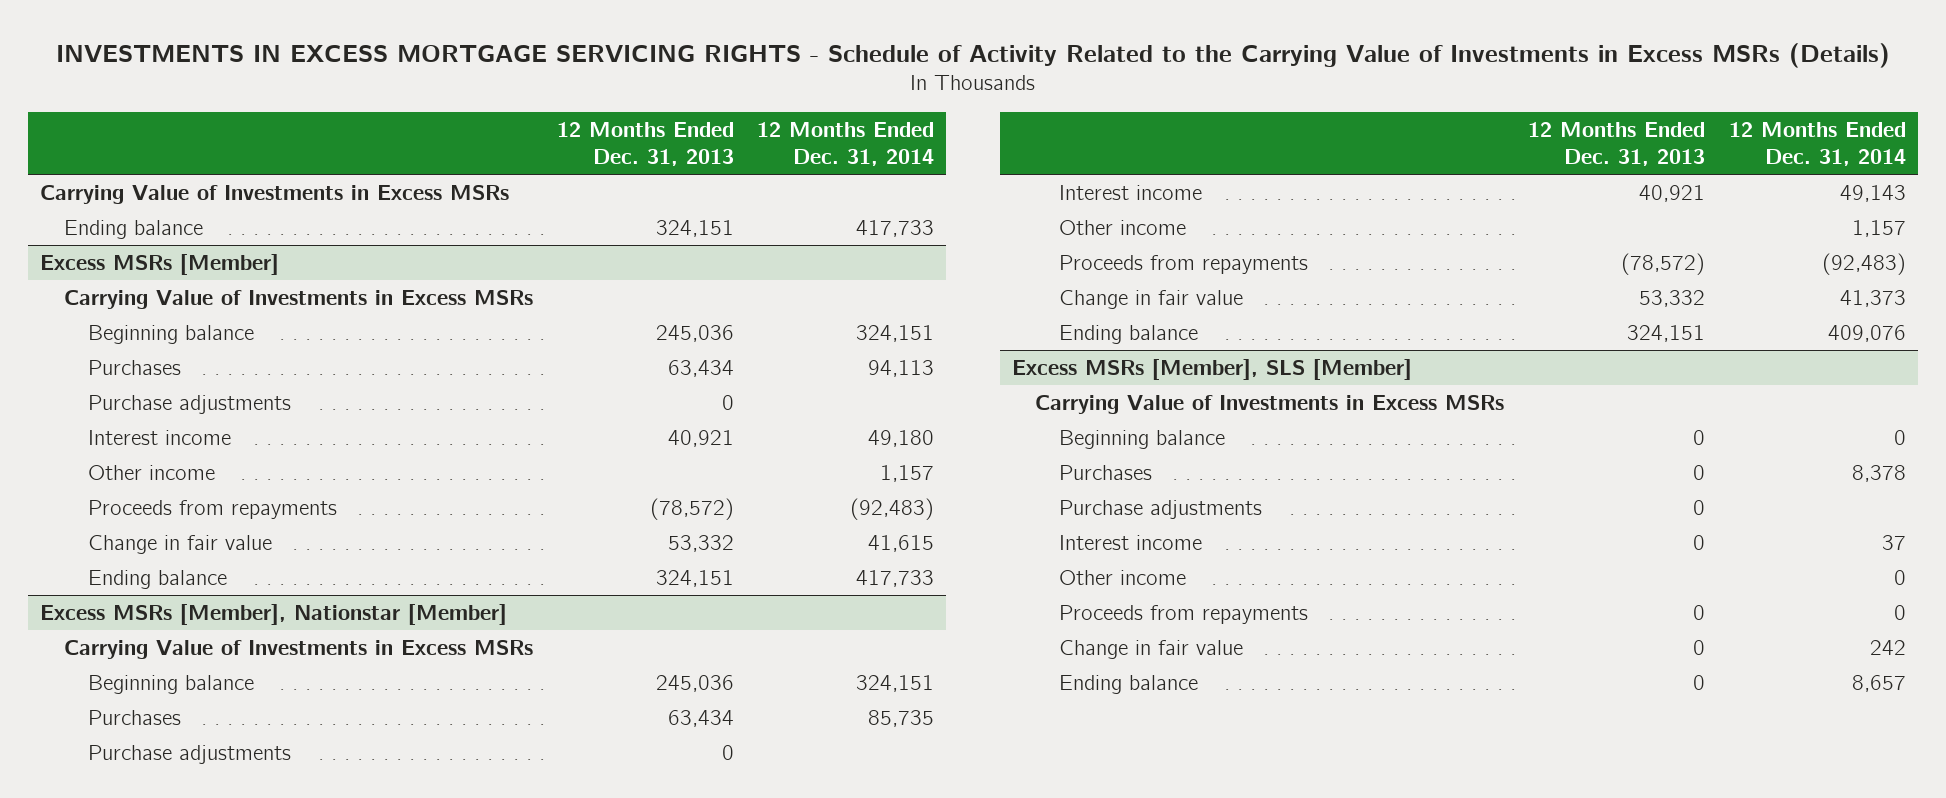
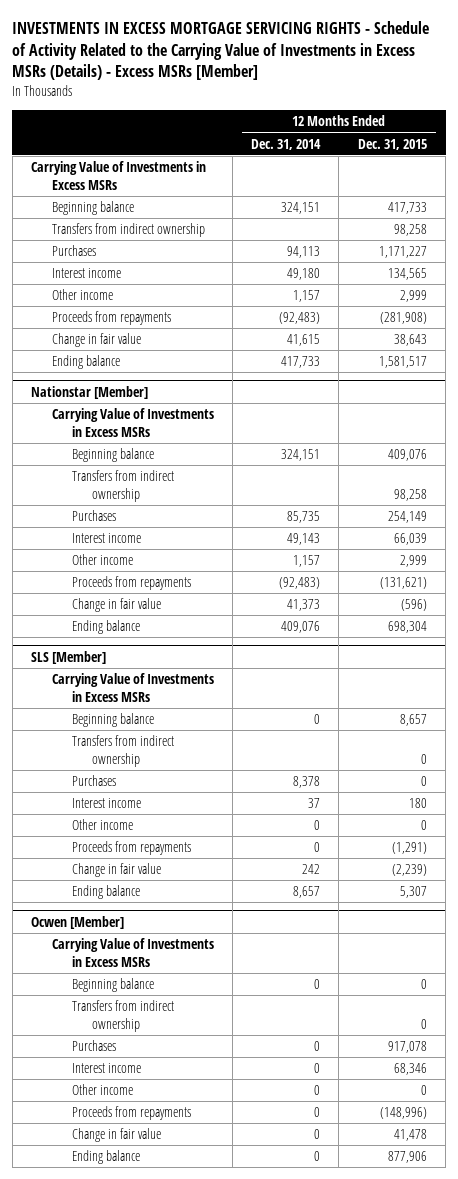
- INVESTMENTS IN EXCESS MORTGAGE SERVICING RIGHTS - Schedule of Activity Related to the Carrying Value of Investments in Excess MSRs (Details)
+ INVESTMENTS IN EXCESS MORTGAGE SERVICING RIGHTS - Schedule of Activity Related to the Carrying Value of Investments in Excess MSRs (Details) - Excess MSRs [Member]
- | 12 Months Ended Dec. 31, 2013 | 12 Months Ended Dec. 31, 2014
+ | 12 Months Ended Dec. 31, 2014 | 12 Months Ended Dec. 31, 2015
- Ending balance | 324,151 | 417,733
- Excess MSRs [Member]
- Carrying Value of Investments in Excess MSRs
+ Transfers from indirect ownership | | 98,258
- Purchase adjustments | 0 |
- Excess MSRs [Member], Nationstar [Member]
+ Nationstar [Member]
+ Transfers from indirect ownership | | 98,258
- Purchase adjustments | 0 |
- Excess MSRs [Member], SLS [Member]
+ SLS [Member]
+ Transfers from indirect ownership | | 0
- Purchase adjustments | 0 |
+ Ocwen [Member]
+ Carrying Value of Investments in Excess MSRs
+ Beginning balance | 0 | 0
+ Transfers from indirect ownership | | 0
+ Purchases | 0 | 917,078
+ Interest income | 0 | 68,346
+ Other income | 0 | 0
+ Proceeds from repayments | 0 | (148,996)
+ Change in fair value | 0 | 41,478
+ Ending balance | 0 | 877,906

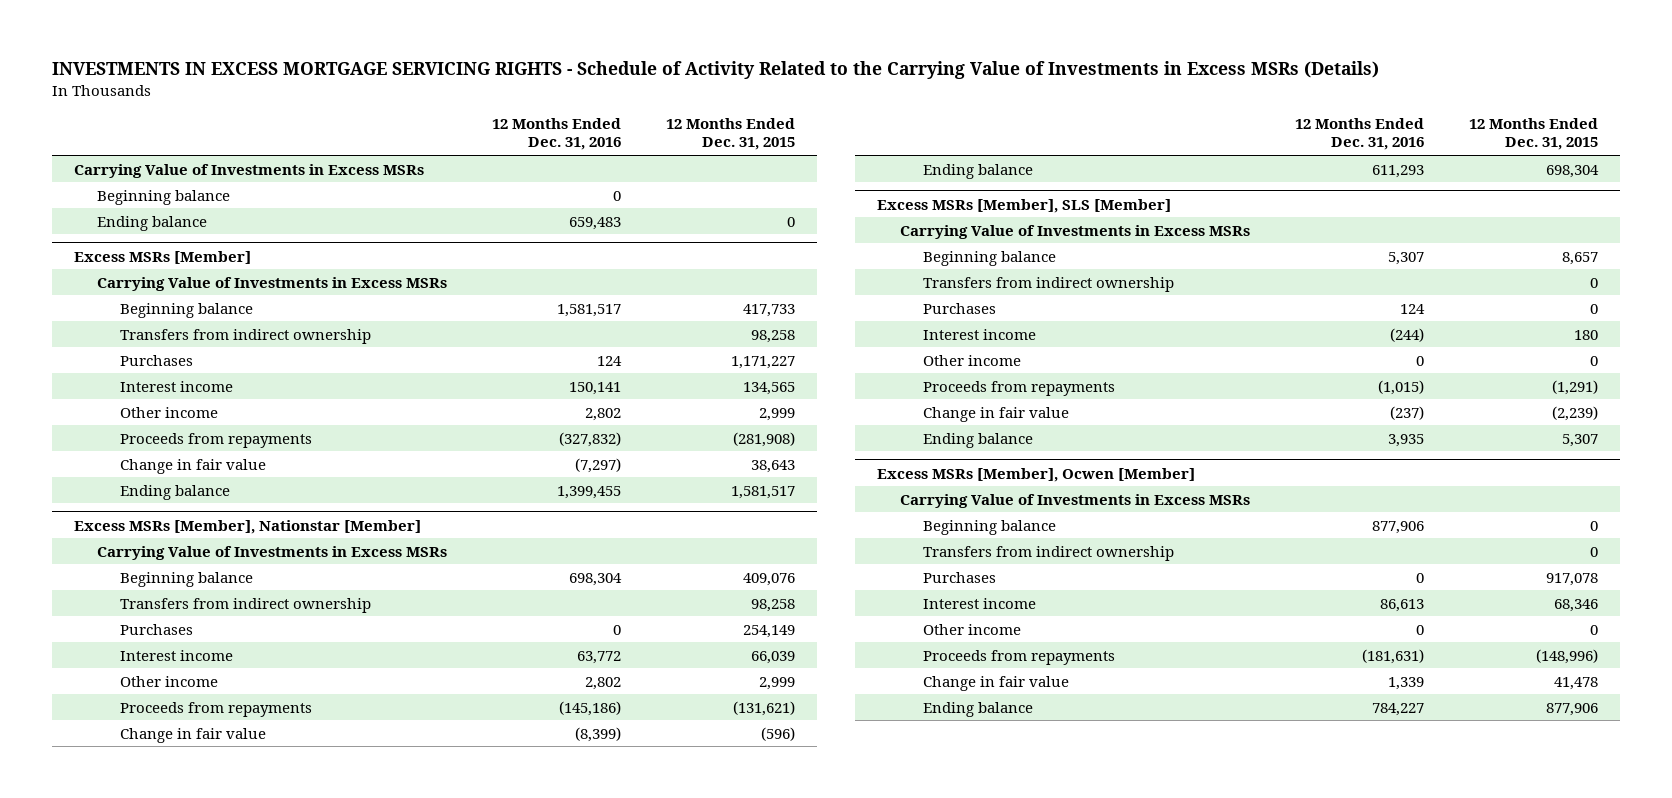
- INVESTMENTS IN EXCESS MORTGAGE SERVICING RIGHTS - Schedule of Activity Related to the Carrying Value of Investments in Excess MSRs (Details) - Excess MSRs [Member]
+ INVESTMENTS IN EXCESS MORTGAGE SERVICING RIGHTS - Schedule of Activity Related to the Carrying Value of Investments in Excess MSRs (Details)
- | 12 Months Ended Dec. 31, 2014 | 12 Months Ended Dec. 31, 2015
+ | 12 Months Ended Dec. 31, 2016 | 12 Months Ended Dec. 31, 2015
+ Beginning balance | 0 |
+ Ending balance | 659,483 | 0
+ Excess MSRs [Member]
+ Carrying Value of Investments in Excess MSRs
- Nationstar [Member]
+ Excess MSRs [Member], Nationstar [Member]
- SLS [Member]
+ Excess MSRs [Member], SLS [Member]
- Ocwen [Member]
+ Excess MSRs [Member], Ocwen [Member]

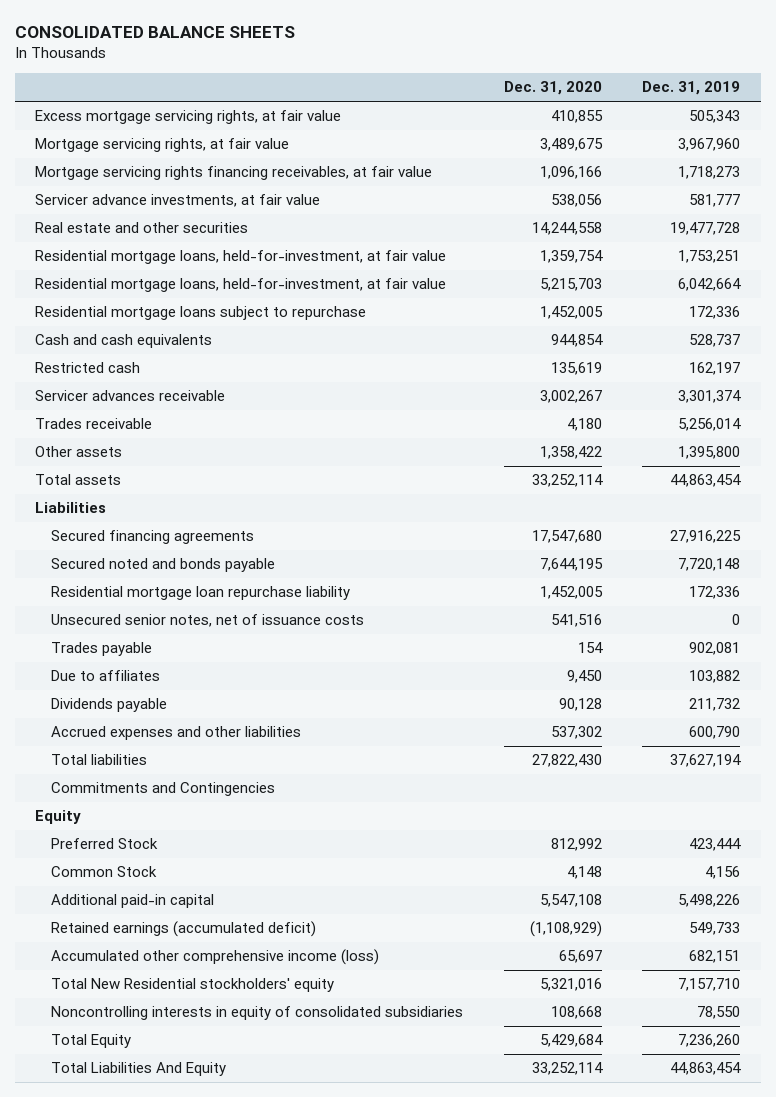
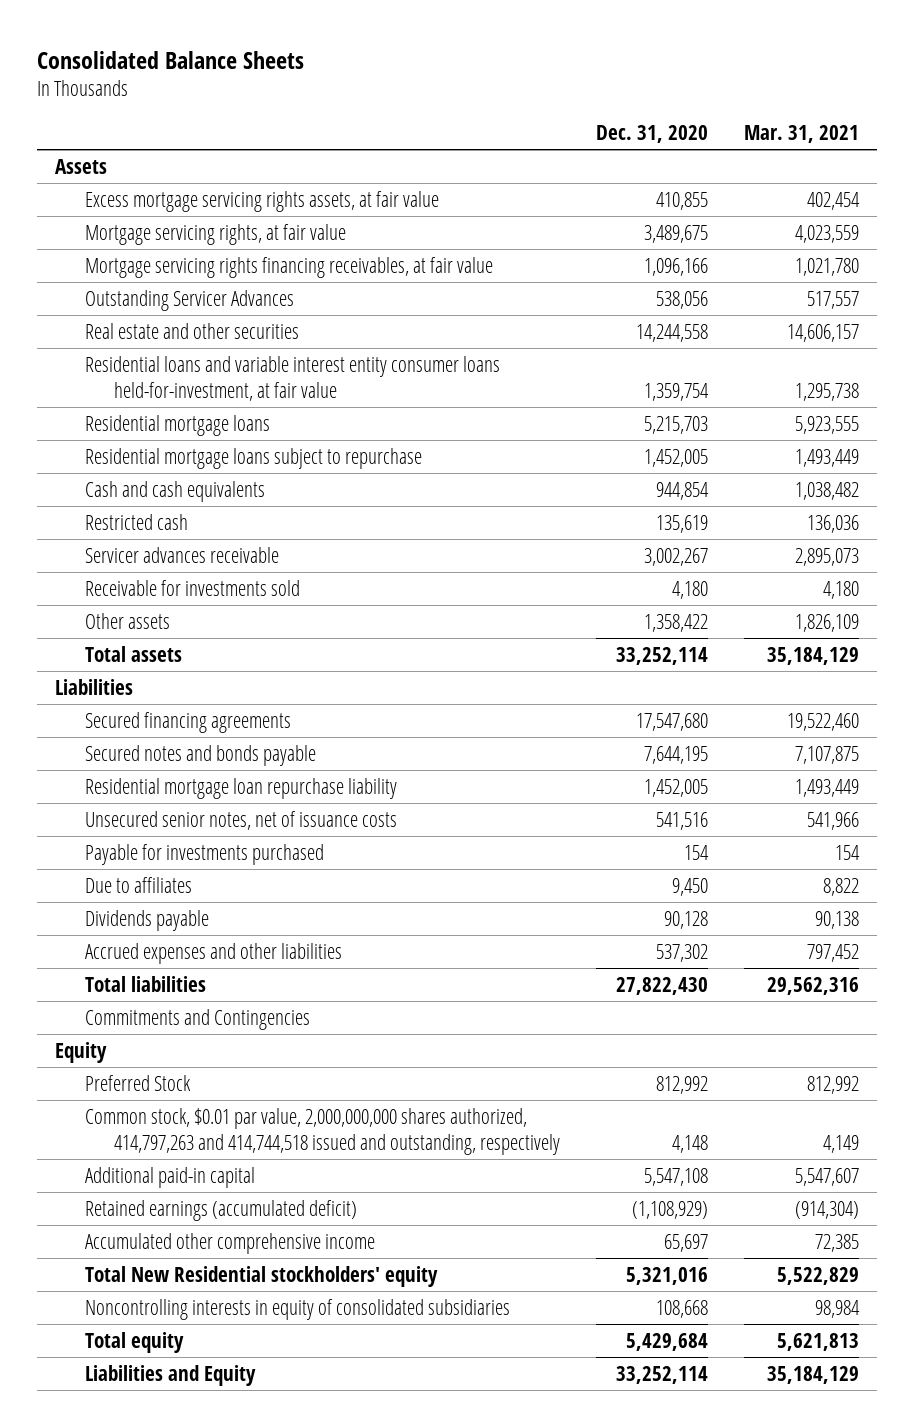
- CONSOLIDATED BALANCE SHEETS
+ Consolidated Balance Sheets
- | Dec. 31, 2020 | Dec. 31, 2019
+ | Dec. 31, 2020 | Mar. 31, 2021
- Excess mortgage servicing rights, at fair value | 410,855 | 505,343
+ Assets
+ Excess mortgage servicing rights assets, at fair value | 410,855 | 402,454
- Servicer advance investments, at fair value | 538,056 | 581,777
+ Outstanding Servicer Advances | 538,056 | 517,557
- Residential mortgage loans, held-for-investment, at fair value | 1,359,754 | 1,753,251
- Residential mortgage loans, held-for-investment, at fair value | 5,215,703 | 6,042,664
+ Residential loans and variable interest entity consumer loans held-for-investment, at fair value | 1,359,754 | 1,295,738
+ Residential mortgage loans | 5,215,703 | 5,923,555
- Trades receivable | 4,180 | 5,256,014
+ Receivable for investments sold | 4,180 | 4,180
- Secured noted and bonds payable | 7,644,195 | 7,720,148
+ Secured notes and bonds payable | 7,644,195 | 7,107,875
- Trades payable | 154 | 902,081
+ Payable for investments purchased | 154 | 154
- Common Stock | 4,148 | 4,156
+ Common stock, $0.01 par value, 2,000,000,000 shares authorized, 414,797,263 and 414,744,518 issued and outstanding, respectively | 4,148 | 4,149
- Accumulated other comprehensive income (loss) | 65,697 | 682,151
+ Accumulated other comprehensive income | 65,697 | 72,385
- Total Equity | 5,429,684 | 7,236,260
- Total Liabilities And Equity | 33,252,114 | 44,863,454
+ Total equity | 5,429,684 | 5,621,813
+ Liabilities and Equity | 33,252,114 | 35,184,129

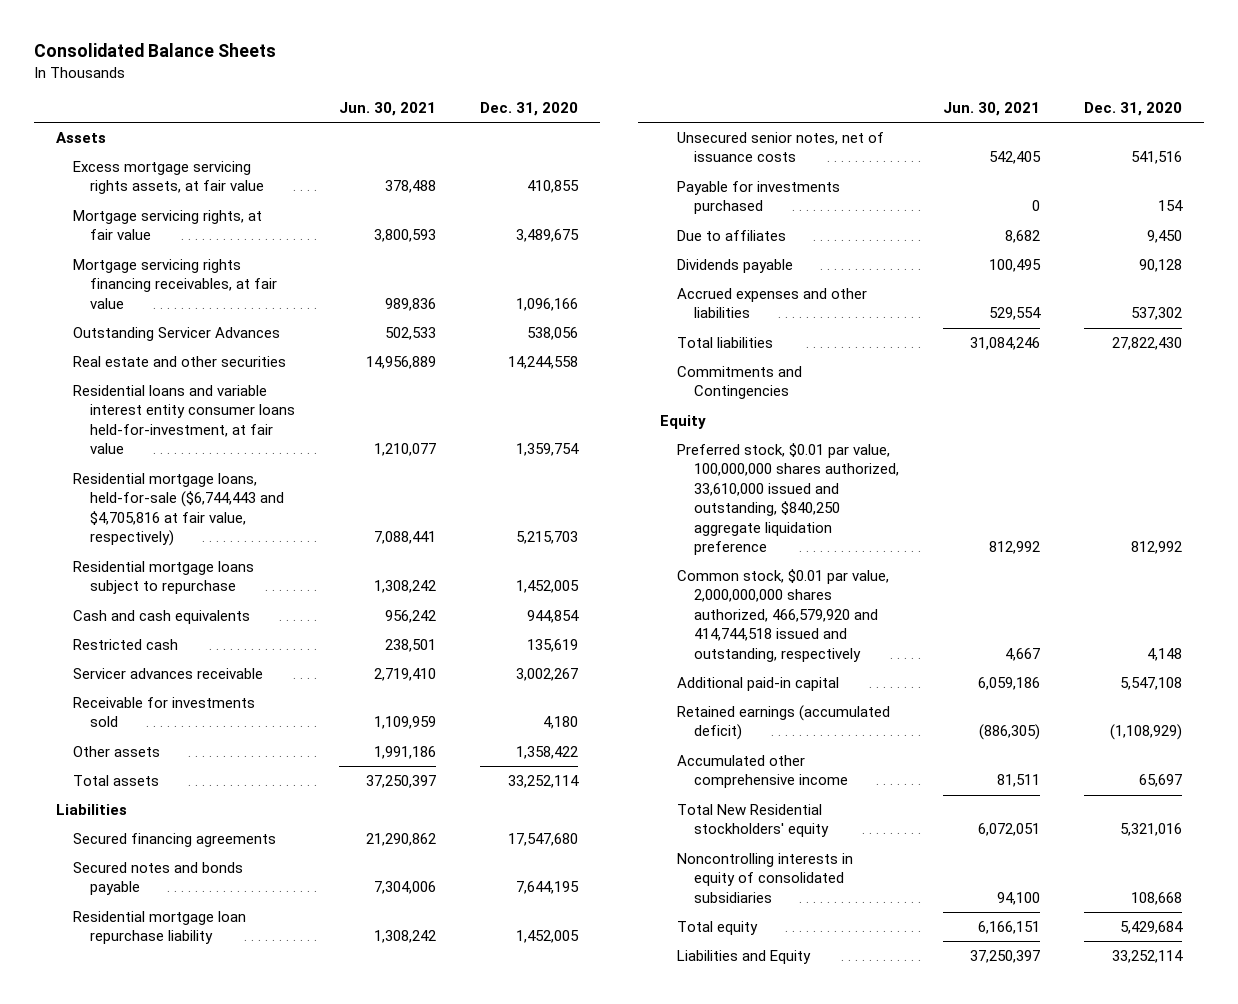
- | Dec. 31, 2020 | Mar. 31, 2021
+ | Jun. 30, 2021 | Dec. 31, 2020
- Residential mortgage loans | 5,215,703 | 5,923,555
+ Residential mortgage loans, held-for-sale ($6,744,443 and $4,705,816 at fair value, respectively) | 7,088,441 | 5,215,703
- Preferred Stock | 812,992 | 812,992
- Common stock, $0.01 par value, 2,000,000,000 shares authorized, 414,797,263 and 414,744,518 issued and outstanding, respectively | 4,148 | 4,149
+ Preferred stock, $0.01 par value, 100,000,000 shares authorized, 33,610,000 issued and outstanding, $840,250 aggregate liquidation preference | 812,992 | 812,992
+ Common stock, $0.01 par value, 2,000,000,000 shares authorized, 466,579,920 and 414,744,518 issued and outstanding, respectively | 4,667 | 4,148

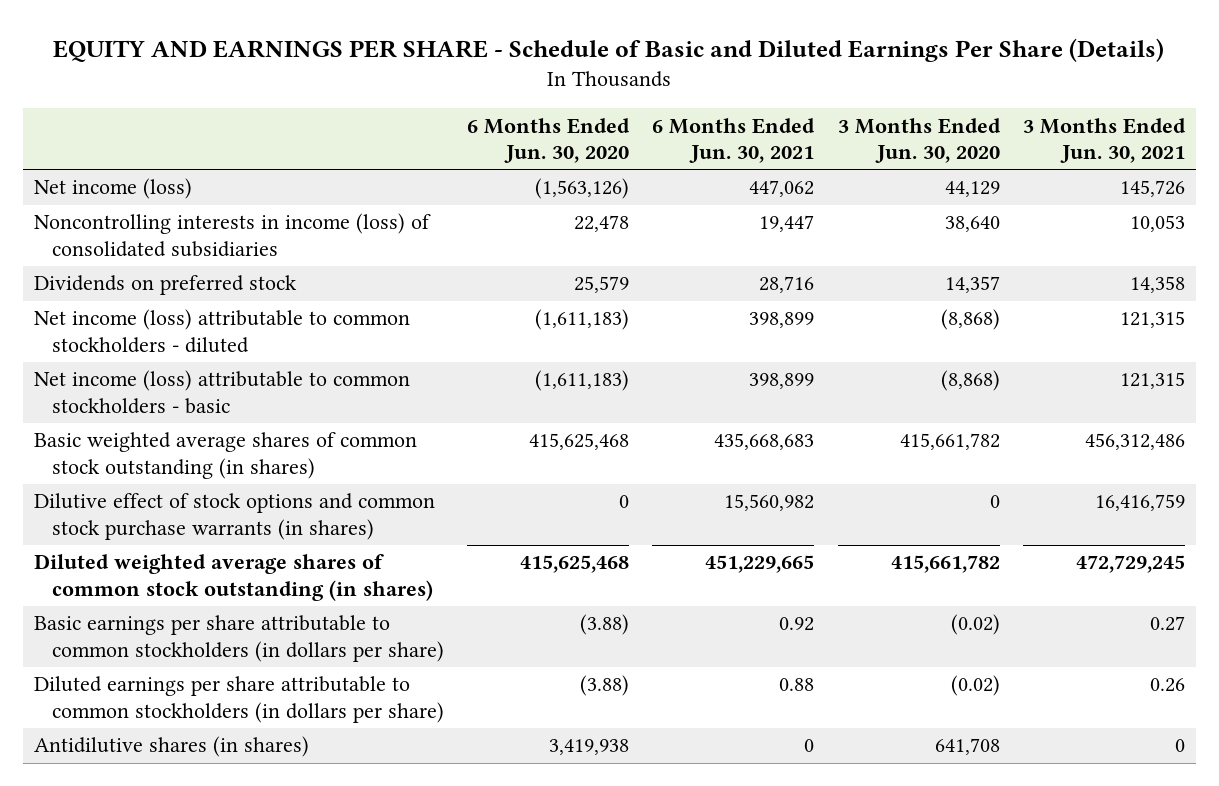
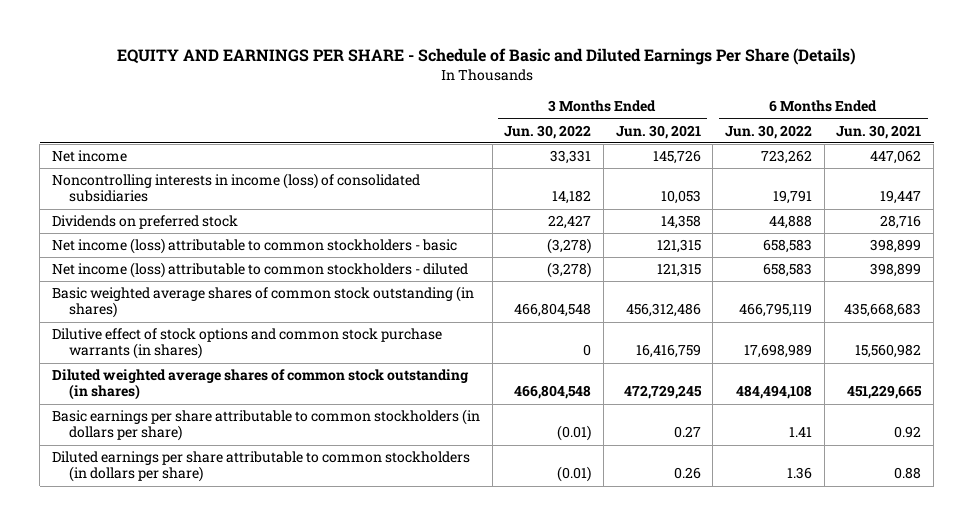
- | 6 Months Ended Jun. 30, 2020 | 6 Months Ended Jun. 30, 2021 | 3 Months Ended Jun. 30, 2020 | 3 Months Ended Jun. 30, 2021
+ | 3 Months Ended Jun. 30, 2022 | 3 Months Ended Jun. 30, 2021 | 6 Months Ended Jun. 30, 2022 | 6 Months Ended Jun. 30, 2021
- Net income (loss) | (1,563,126) | 447,062 | 44,129 | 145,726
+ Net income | 33,331 | 145,726 | 723,262 | 447,062
moved down: Net income (loss) attributable to common stockholders - diluted | (3,278) | 121,315 | 658,583 | 398,899
- Antidilutive shares (in shares) | 3,419,938 | 0 | 641,708 | 0

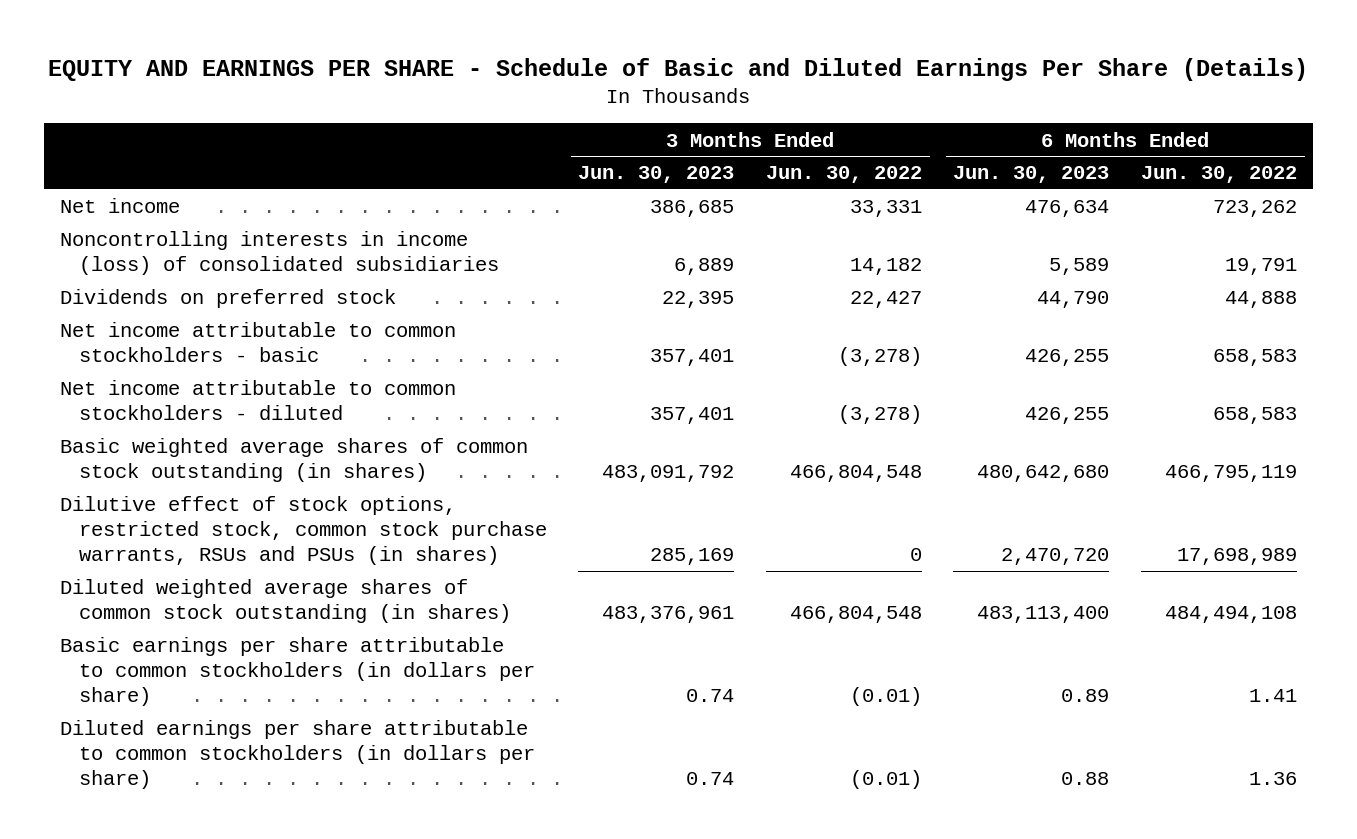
- | 3 Months Ended Jun. 30, 2022 | 3 Months Ended Jun. 30, 2021 | 6 Months Ended Jun. 30, 2022 | 6 Months Ended Jun. 30, 2021
+ | 3 Months Ended Jun. 30, 2023 | 3 Months Ended Jun. 30, 2022 | 6 Months Ended Jun. 30, 2023 | 6 Months Ended Jun. 30, 2022
- Net income (loss) attributable to common stockholders - basic | (3,278) | 121,315 | 658,583 | 398,899
- Net income (loss) attributable to common stockholders - diluted | (3,278) | 121,315 | 658,583 | 398,899
+ Net income attributable to common stockholders - basic | 357,401 | (3,278) | 426,255 | 658,583
+ Net income attributable to common stockholders - diluted | 357,401 | (3,278) | 426,255 | 658,583
- Dilutive effect of stock options and common stock purchase warrants (in shares) | 0 | 16,416,759 | 17,698,989 | 15,560,982
+ Dilutive effect of stock options, restricted stock, common stock purchase warrants, RSUs and PSUs (in shares) | 285,169 | 0 | 2,470,720 | 17,698,989

